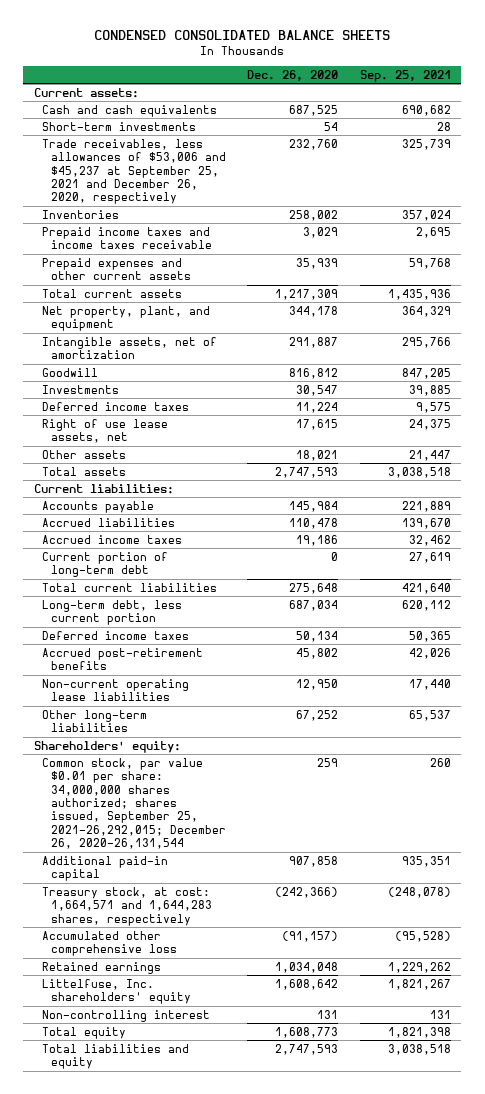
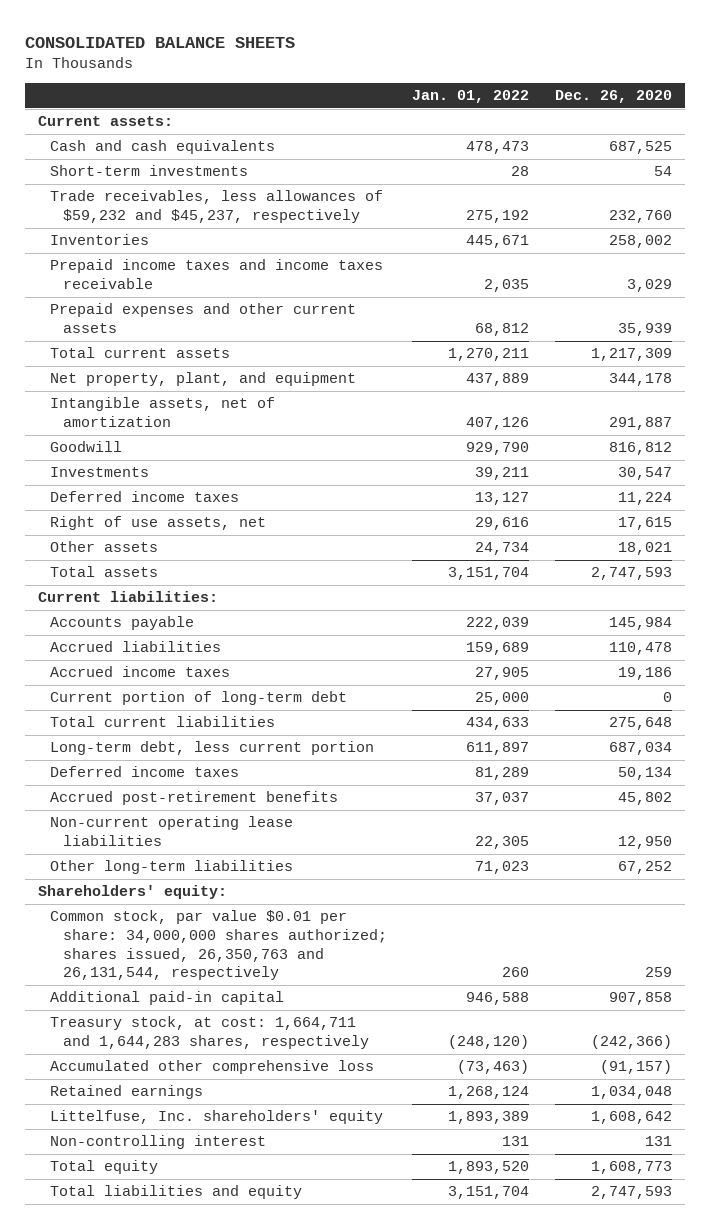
- CONDENSED CONSOLIDATED BALANCE SHEETS
+ CONSOLIDATED BALANCE SHEETS
- | Dec. 26, 2020 | Sep. 25, 2021
+ | Jan. 01, 2022 | Dec. 26, 2020
- Trade receivables, less allowances of $53,006 and $45,237 at September 25, 2021 and December 26, 2020, respectively | 232,760 | 325,739
+ Trade receivables, less allowances of $59,232 and $45,237, respectively | 275,192 | 232,760
- Right of use lease assets, net | 17,615 | 24,375
+ Right of use assets, net | 29,616 | 17,615
- Common stock, par value $0.01 per share: 34,000,000 shares authorized; shares issued, September 25, 2021-26,292,015; December 26, 2020-26,131,544 | 259 | 260
+ Common stock, par value $0.01 per share: 34,000,000 shares authorized; shares issued, 26,350,763 and 26,131,544, respectively | 260 | 259
- Treasury stock, at cost: 1,664,571 and 1,644,283 shares, respectively | (242,366) | (248,078)
+ Treasury stock, at cost: 1,664,711 and 1,644,283 shares, respectively | (248,120) | (242,366)

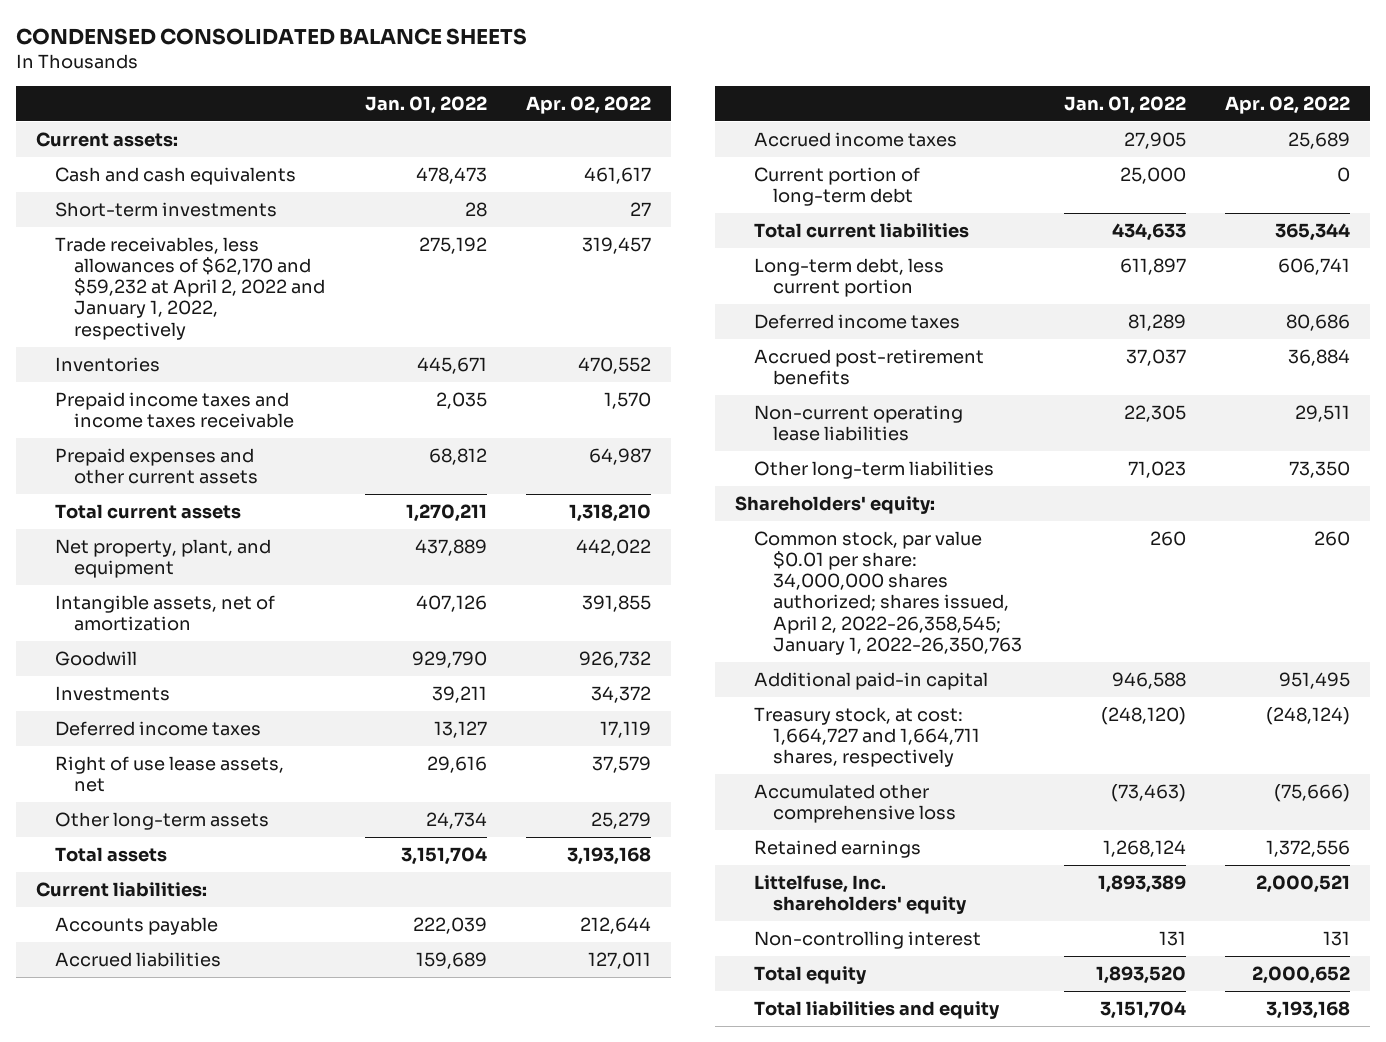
- CONSOLIDATED BALANCE SHEETS
+ CONDENSED CONSOLIDATED BALANCE SHEETS
- | Jan. 01, 2022 | Dec. 26, 2020
+ | Jan. 01, 2022 | Apr. 02, 2022
- Trade receivables, less allowances of $59,232 and $45,237, respectively | 275,192 | 232,760
+ Trade receivables, less allowances of $62,170 and $59,232 at April 2, 2022 and January 1, 2022, respectively | 275,192 | 319,457
- Right of use assets, net | 29,616 | 17,615
- Other assets | 24,734 | 18,021
+ Right of use lease assets, net | 29,616 | 37,579
+ Other long-term assets | 24,734 | 25,279
- Common stock, par value $0.01 per share: 34,000,000 shares authorized; shares issued, 26,350,763 and 26,131,544, respectively | 260 | 259
+ Common stock, par value $0.01 per share: 34,000,000 shares authorized; shares issued, April 2, 2022-26,358,545; January 1, 2022-26,350,763 | 260 | 260
- Treasury stock, at cost: 1,664,711 and 1,644,283 shares, respectively | (248,120) | (242,366)
+ Treasury stock, at cost: 1,664,727 and 1,664,711 shares, respectively | (248,120) | (248,124)

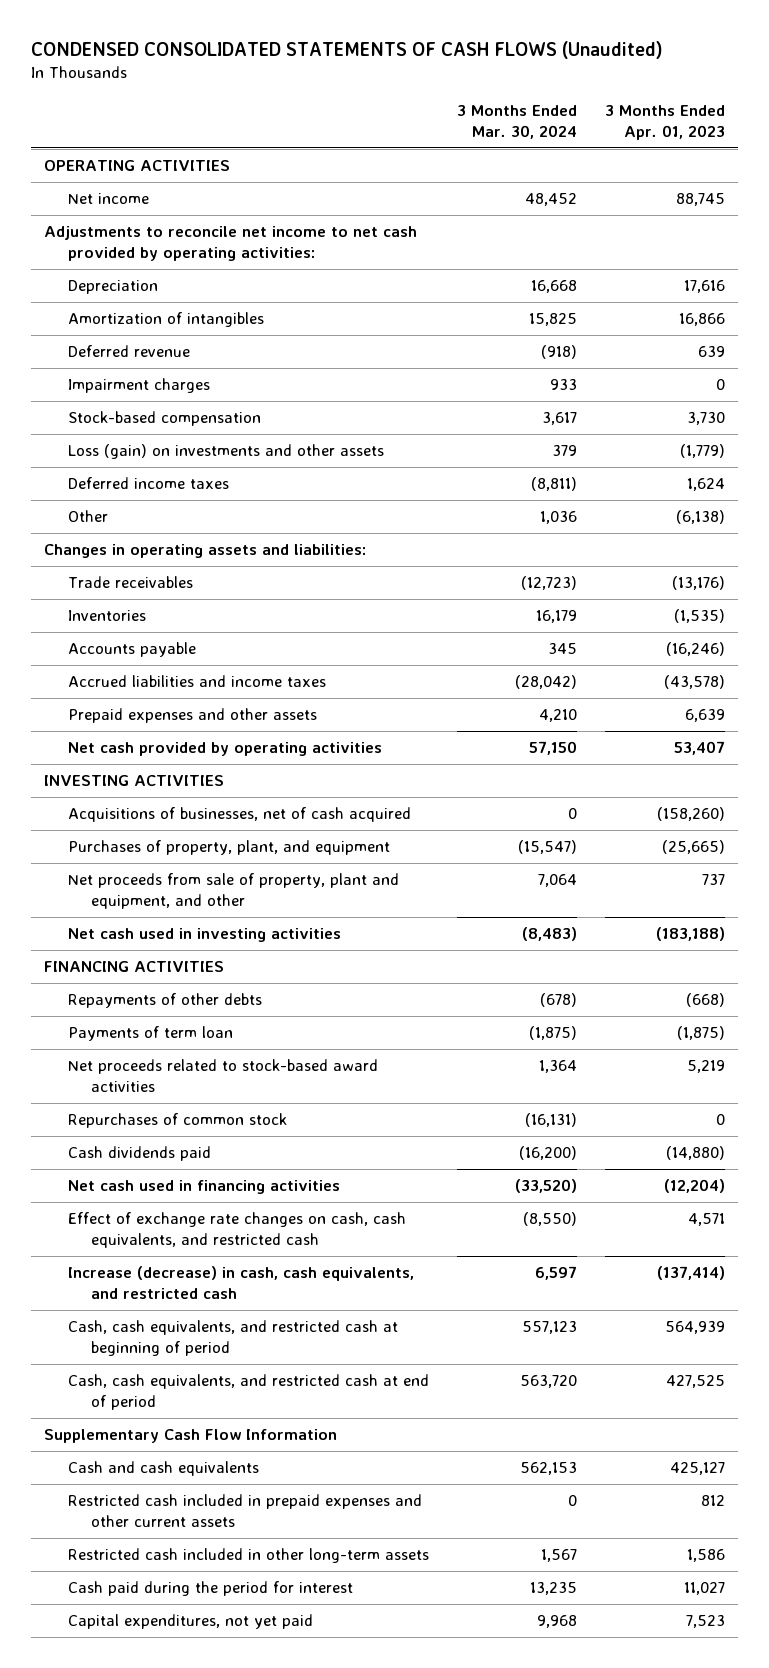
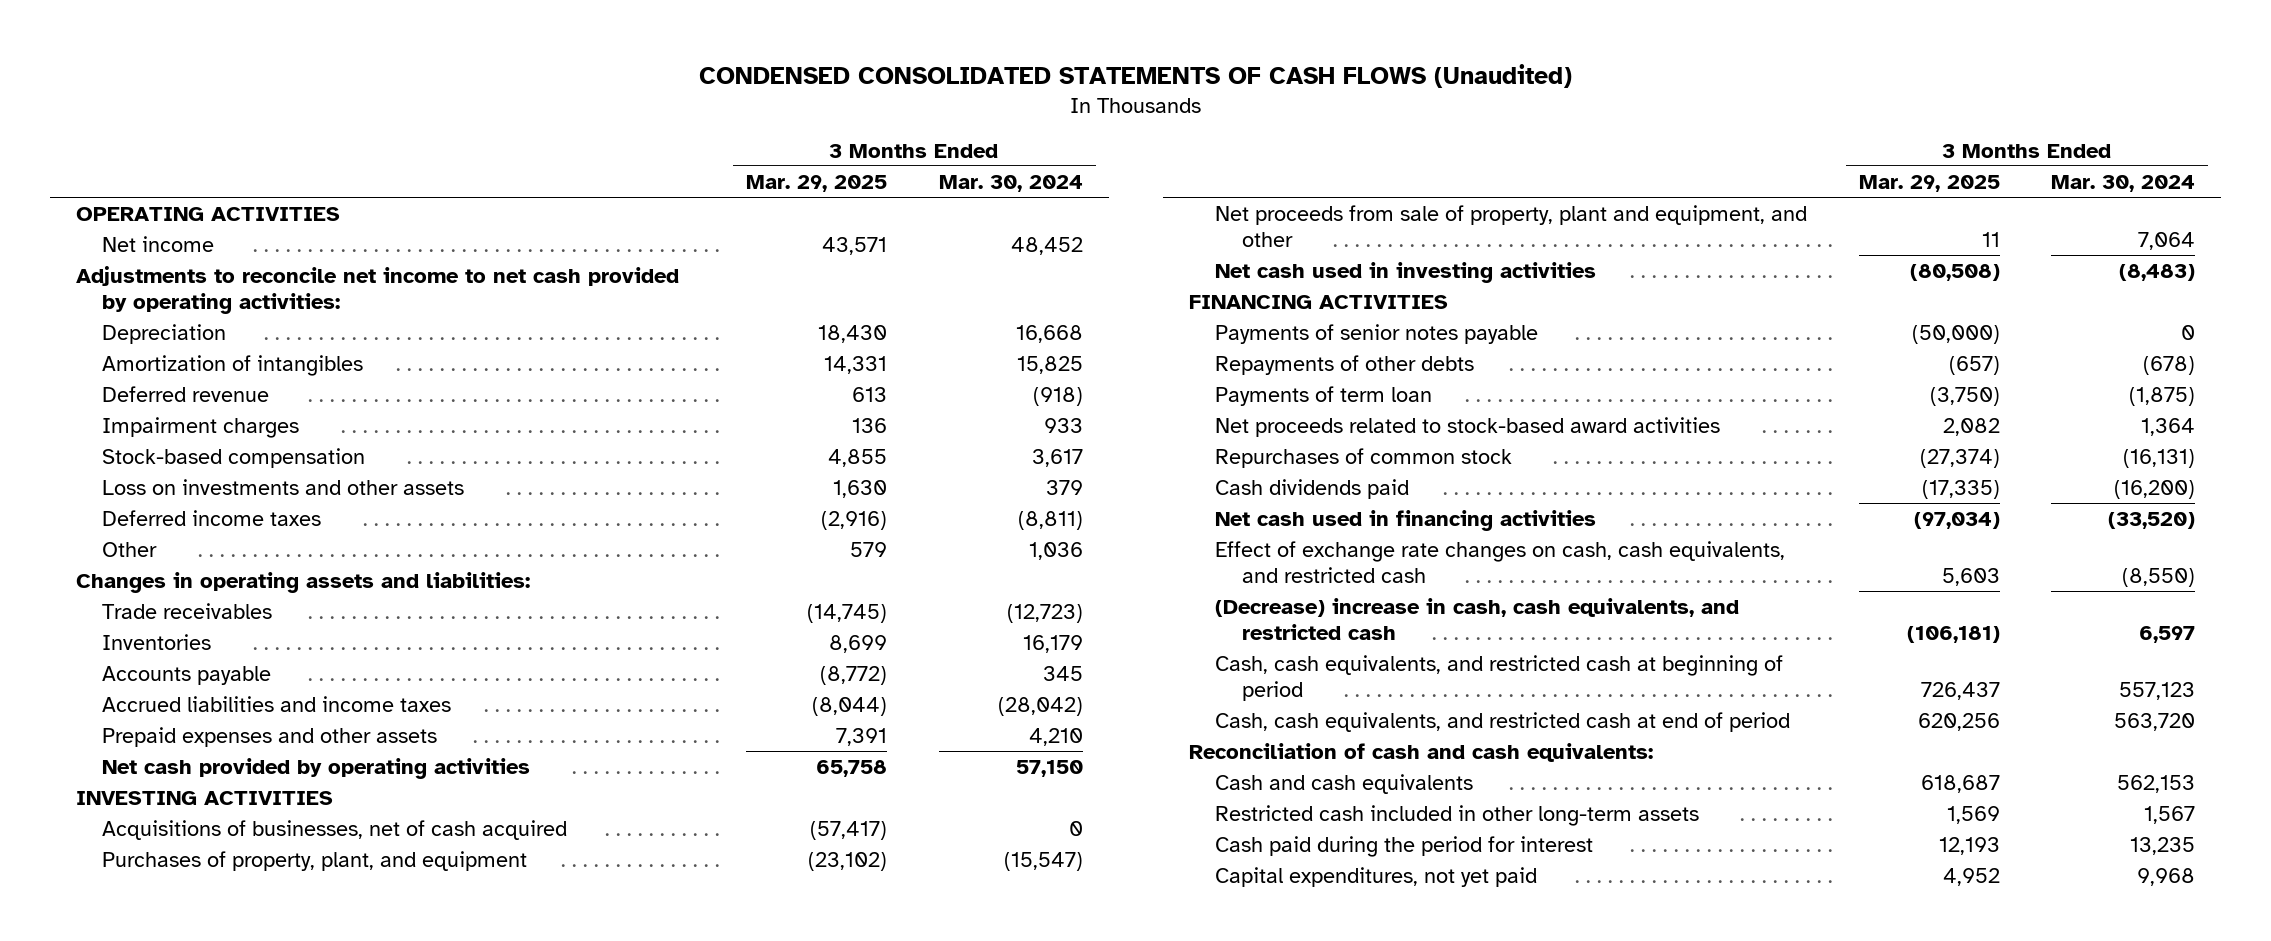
- | 3 Months Ended Mar. 30, 2024 | 3 Months Ended Apr. 01, 2023
+ | 3 Months Ended Mar. 29, 2025 | 3 Months Ended Mar. 30, 2024
- Loss (gain) on investments and other assets | 379 | (1,779)
+ Loss on investments and other assets | 1,630 | 379
+ Payments of senior notes payable | (50,000) | 0
- Increase (decrease) in cash, cash equivalents, and restricted cash | 6,597 | (137,414)
+ (Decrease) increase in cash, cash equivalents, and restricted cash | (106,181) | 6,597
- Supplementary Cash Flow Information
+ Reconciliation of cash and cash equivalents:
- Restricted cash included in prepaid expenses and other current assets | 0 | 812

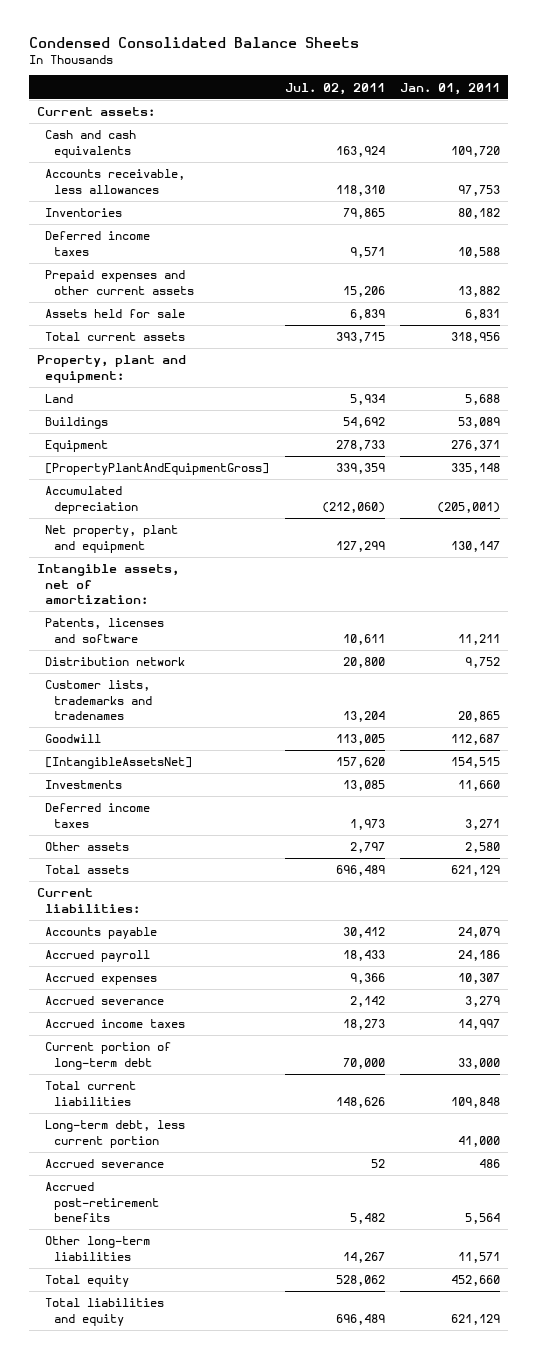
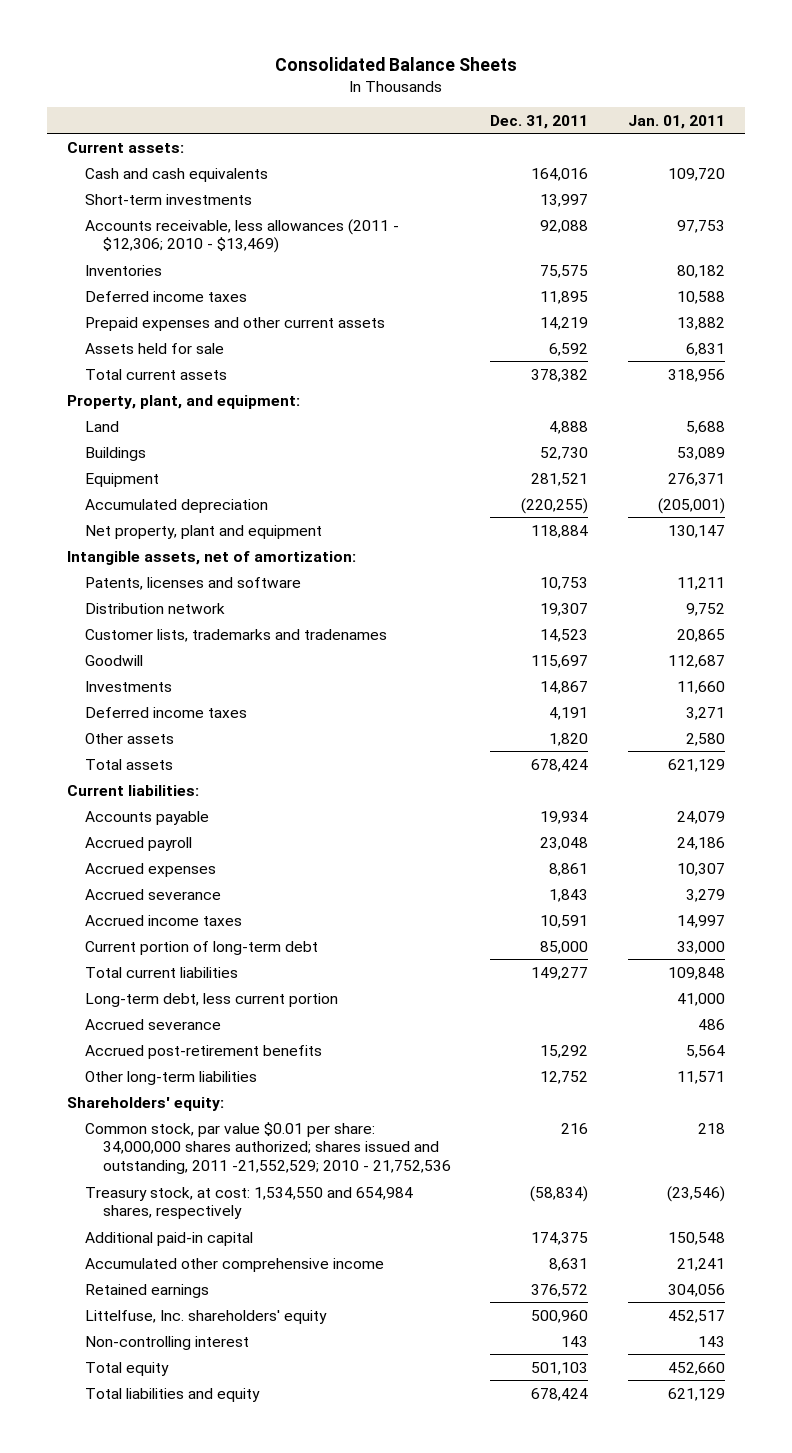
- Condensed Consolidated Balance Sheets
+ Consolidated Balance Sheets
- | Jul. 02, 2011 | Jan. 01, 2011
+ | Dec. 31, 2011 | Jan. 01, 2011
- Accounts receivable, less allowances | 118,310 | 97,753
+ Short-term investments | 13,997 |
+ Accounts receivable, less allowances (2011 - $12,306; 2010 - $13,469) | 92,088 | 97,753
- Property, plant and equipment:
+ Property, plant, and equipment:
- [PropertyPlantAndEquipmentGross] | 339,359 | 335,148
- [IntangibleAssetsNet] | 157,620 | 154,515
+ Shareholders' equity:
+ Common stock, par value $0.01 per share: 34,000,000 shares authorized; shares issued and outstanding, 2011 -21,552,529; 2010 - 21,752,536 | 216 | 218
+ Treasury stock, at cost: 1,534,550 and 654,984 shares, respectively | (58,834) | (23,546)
+ Additional paid-in capital | 174,375 | 150,548
+ Accumulated other comprehensive income | 8,631 | 21,241
+ Retained earnings | 376,572 | 304,056
+ Littelfuse, Inc. shareholders' equity | 500,960 | 452,517
+ Non-controlling interest | 143 | 143

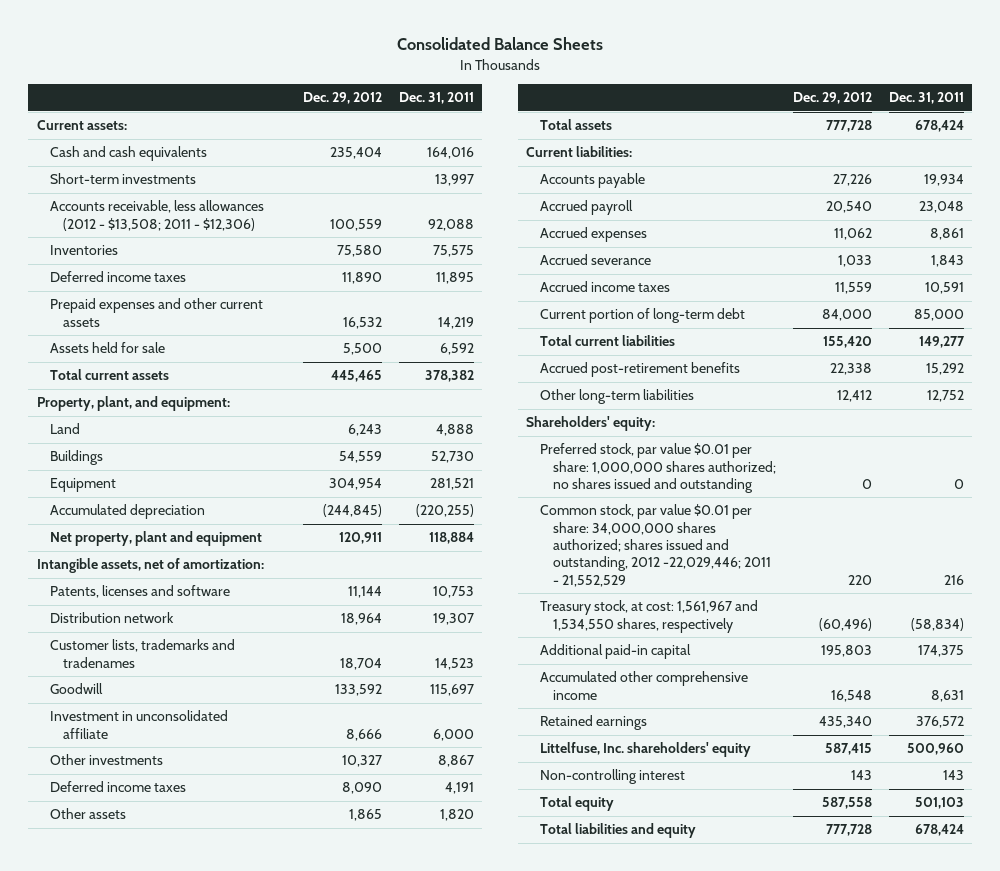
- | Dec. 31, 2011 | Jan. 01, 2011
+ | Dec. 29, 2012 | Dec. 31, 2011
- Accounts receivable, less allowances (2011 - $12,306; 2010 - $13,469) | 92,088 | 97,753
+ Accounts receivable, less allowances (2012 - $13,508; 2011 - $12,306) | 100,559 | 92,088
- Investments | 14,867 | 11,660
+ Investment in unconsolidated affiliate | 8,666 | 6,000
+ Other investments | 10,327 | 8,867
- Long-term debt, less current portion | | 41,000
- Accrued severance | | 486
- Common stock, par value $0.01 per share: 34,000,000 shares authorized; shares issued and outstanding, 2011 -21,552,529; 2010 - 21,752,536 | 216 | 218
- Treasury stock, at cost: 1,534,550 and 654,984 shares, respectively | (58,834) | (23,546)
+ Preferred stock, par value $0.01 per share: 1,000,000 shares authorized; no shares issued and outstanding | 0 | 0
+ Common stock, par value $0.01 per share: 34,000,000 shares authorized; shares issued and outstanding, 2012 -22,029,446; 2011 - 21,552,529 | 220 | 216
+ Treasury stock, at cost: 1,561,967 and 1,534,550 shares, respectively | (60,496) | (58,834)

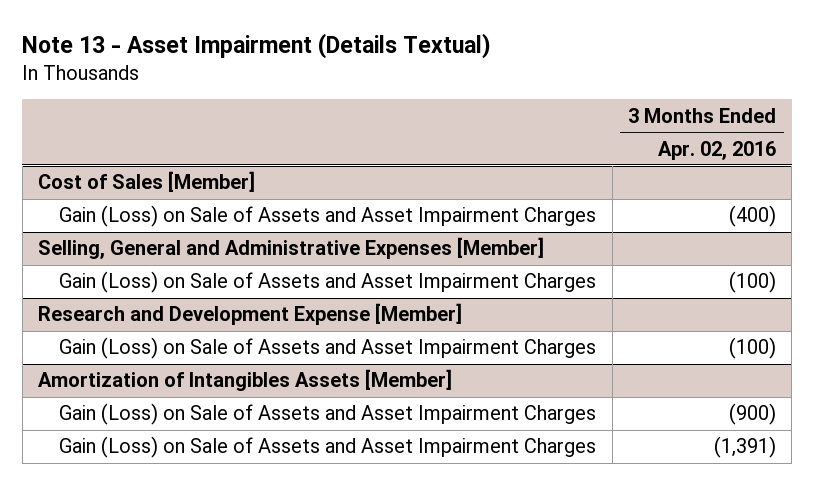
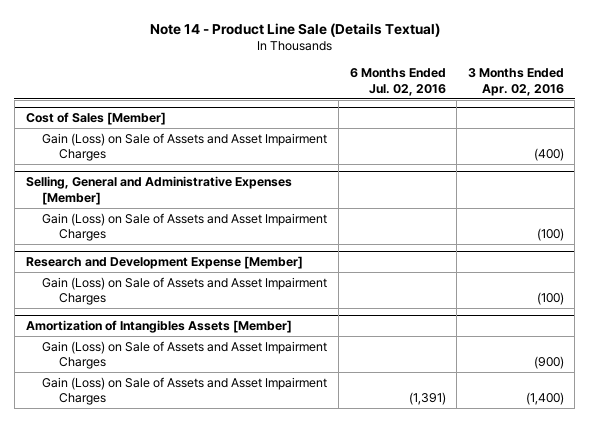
- Note 13 - Asset Impairment (Details Textual)
+ Note 14 - Product Line Sale (Details Textual)
- | 3 Months Ended Apr. 02, 2016
+ | 6 Months Ended Jul. 02, 2016 | 3 Months Ended Apr. 02, 2016
@ Amortization of Intangibles Assets [Member]
- Gain (Loss) on Sale of Assets and Asset Impairment Charges | (1,391)
+ Gain (Loss) on Sale of Assets and Asset Impairment Charges | (1,391) | (1,400)

